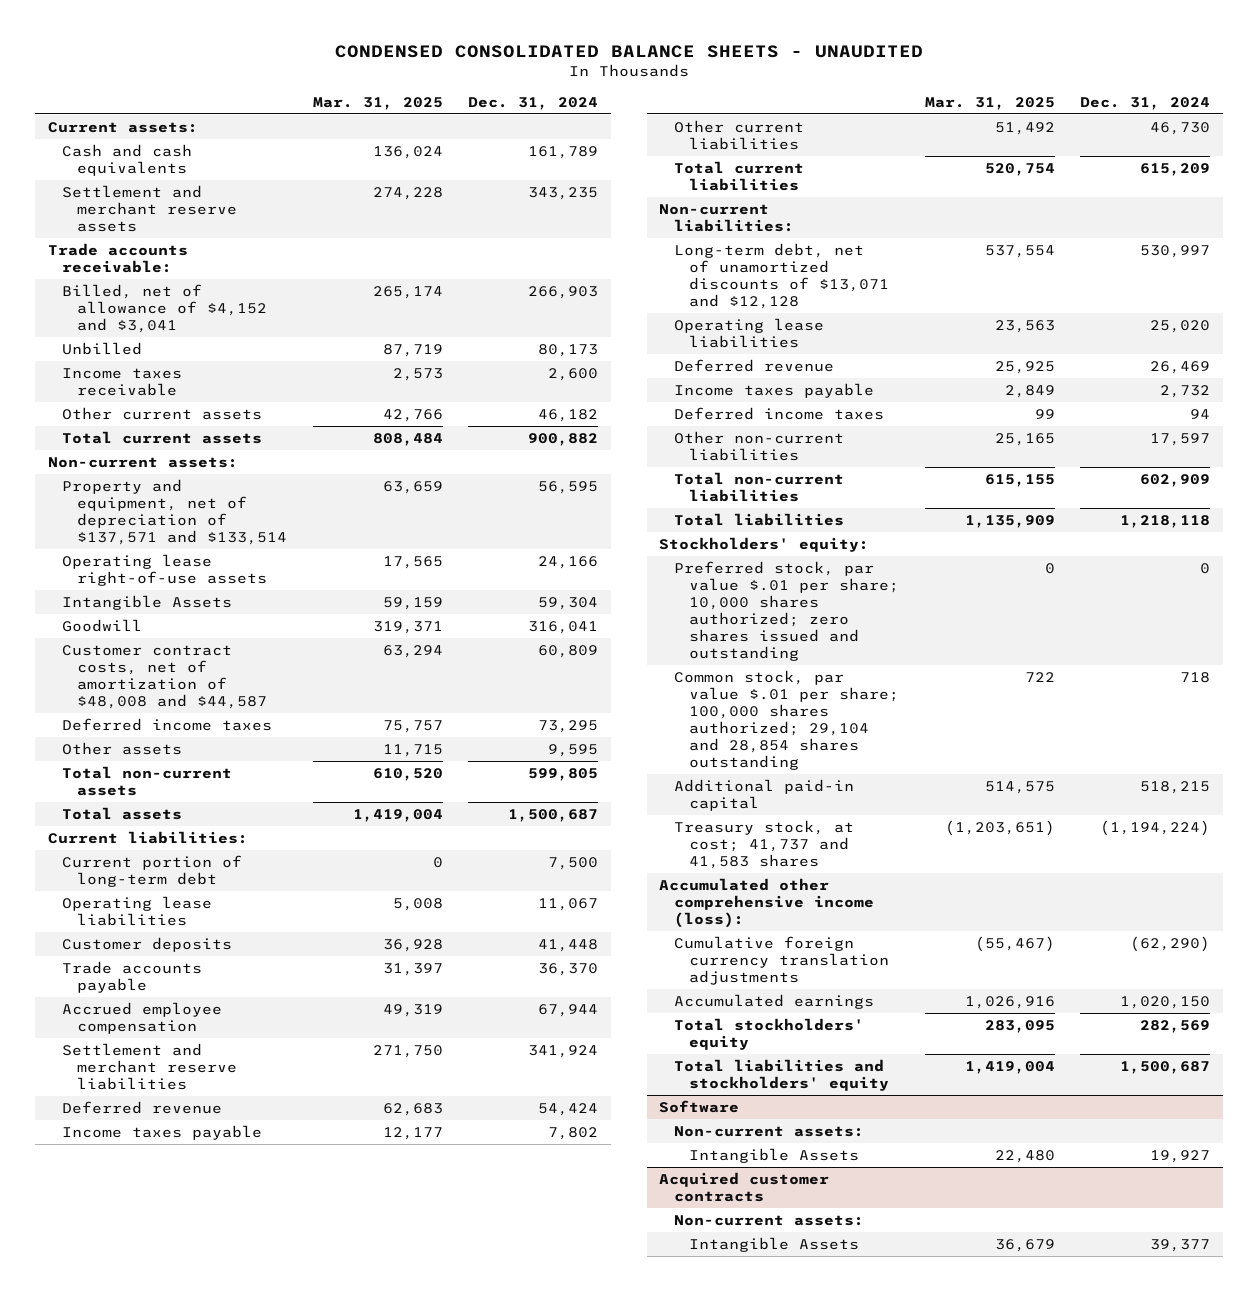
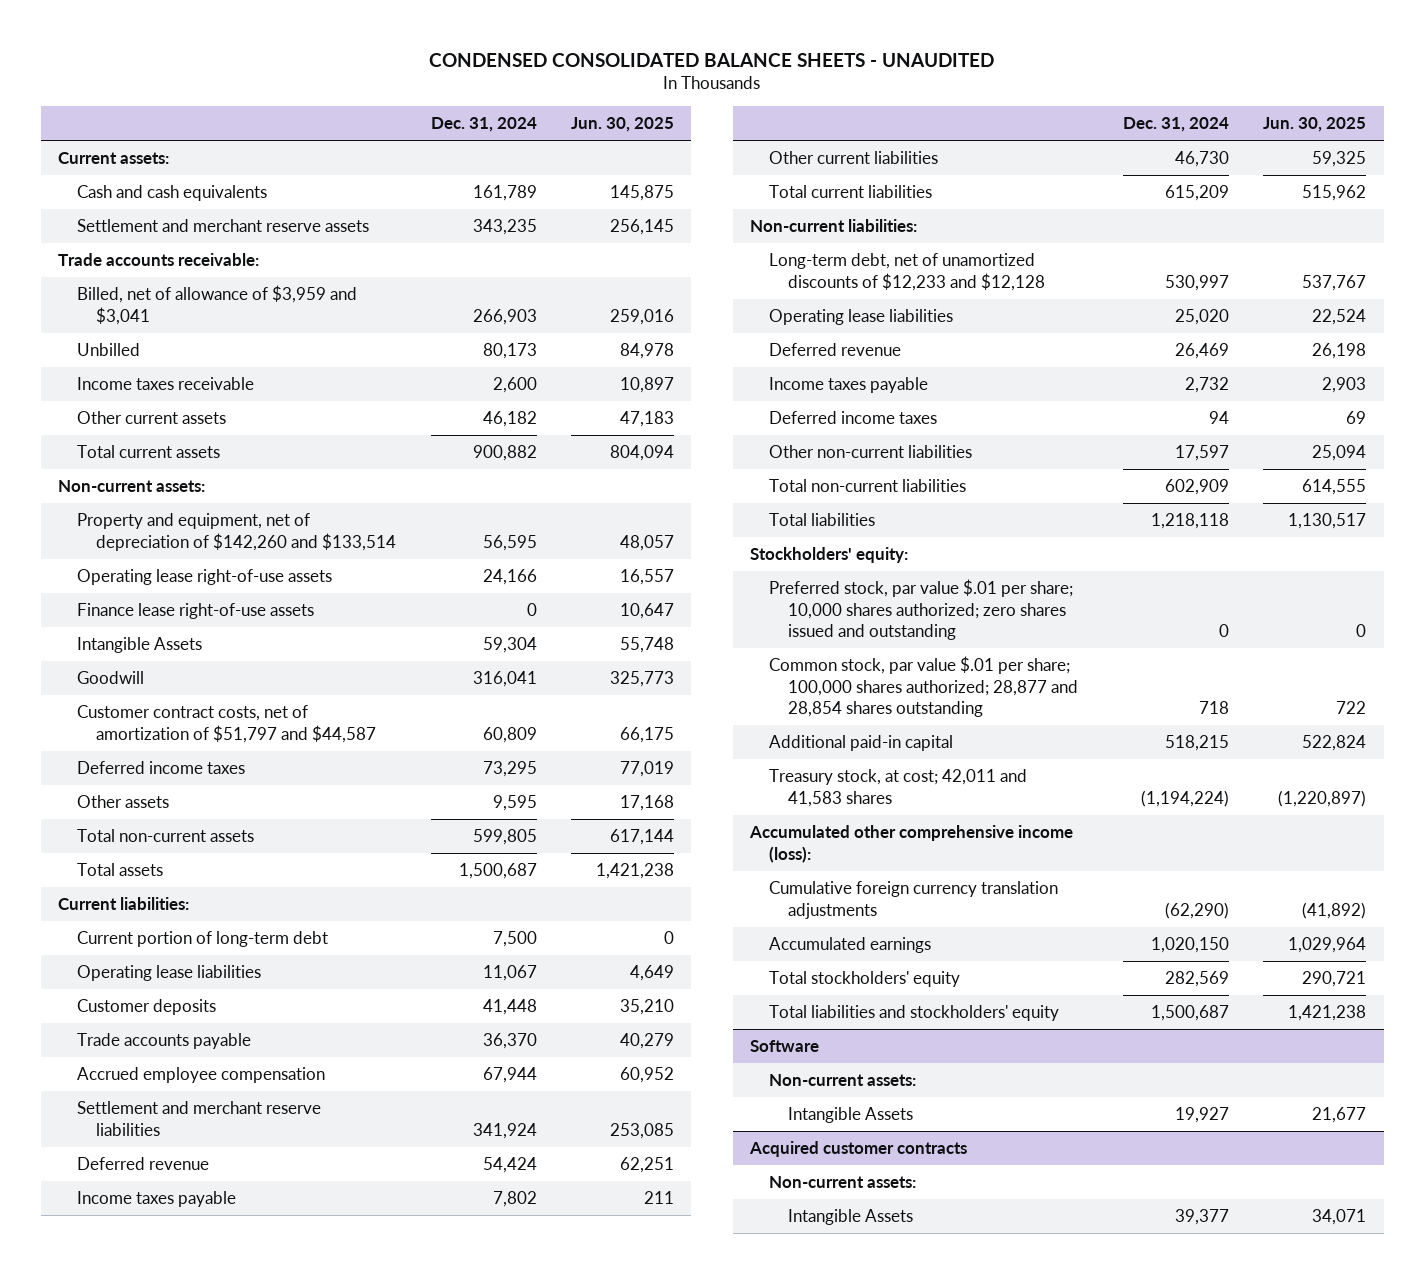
- | Mar. 31, 2025 | Dec. 31, 2024
+ | Dec. 31, 2024 | Jun. 30, 2025
- Billed, net of allowance of $4,152 and $3,041 | 265,174 | 266,903
+ Billed, net of allowance of $3,959 and $3,041 | 266,903 | 259,016
- Property and equipment, net of depreciation of $137,571 and $133,514 | 63,659 | 56,595
+ Property and equipment, net of depreciation of $142,260 and $133,514 | 56,595 | 48,057
+ Finance lease right-of-use assets | 0 | 10,647
- Customer contract costs, net of amortization of $48,008 and $44,587 | 63,294 | 60,809
+ Customer contract costs, net of amortization of $51,797 and $44,587 | 60,809 | 66,175
- Long-term debt, net of unamortized discounts of $13,071 and $12,128 | 537,554 | 530,997
+ Long-term debt, net of unamortized discounts of $12,233 and $12,128 | 530,997 | 537,767
- Common stock, par value $.01 per share; 100,000 shares authorized; 29,104 and 28,854 shares outstanding | 722 | 718
+ Common stock, par value $.01 per share; 100,000 shares authorized; 28,877 and 28,854 shares outstanding | 718 | 722
- Treasury stock, at cost; 41,737 and 41,583 shares | (1,203,651) | (1,194,224)
+ Treasury stock, at cost; 42,011 and 41,583 shares | (1,194,224) | (1,220,897)

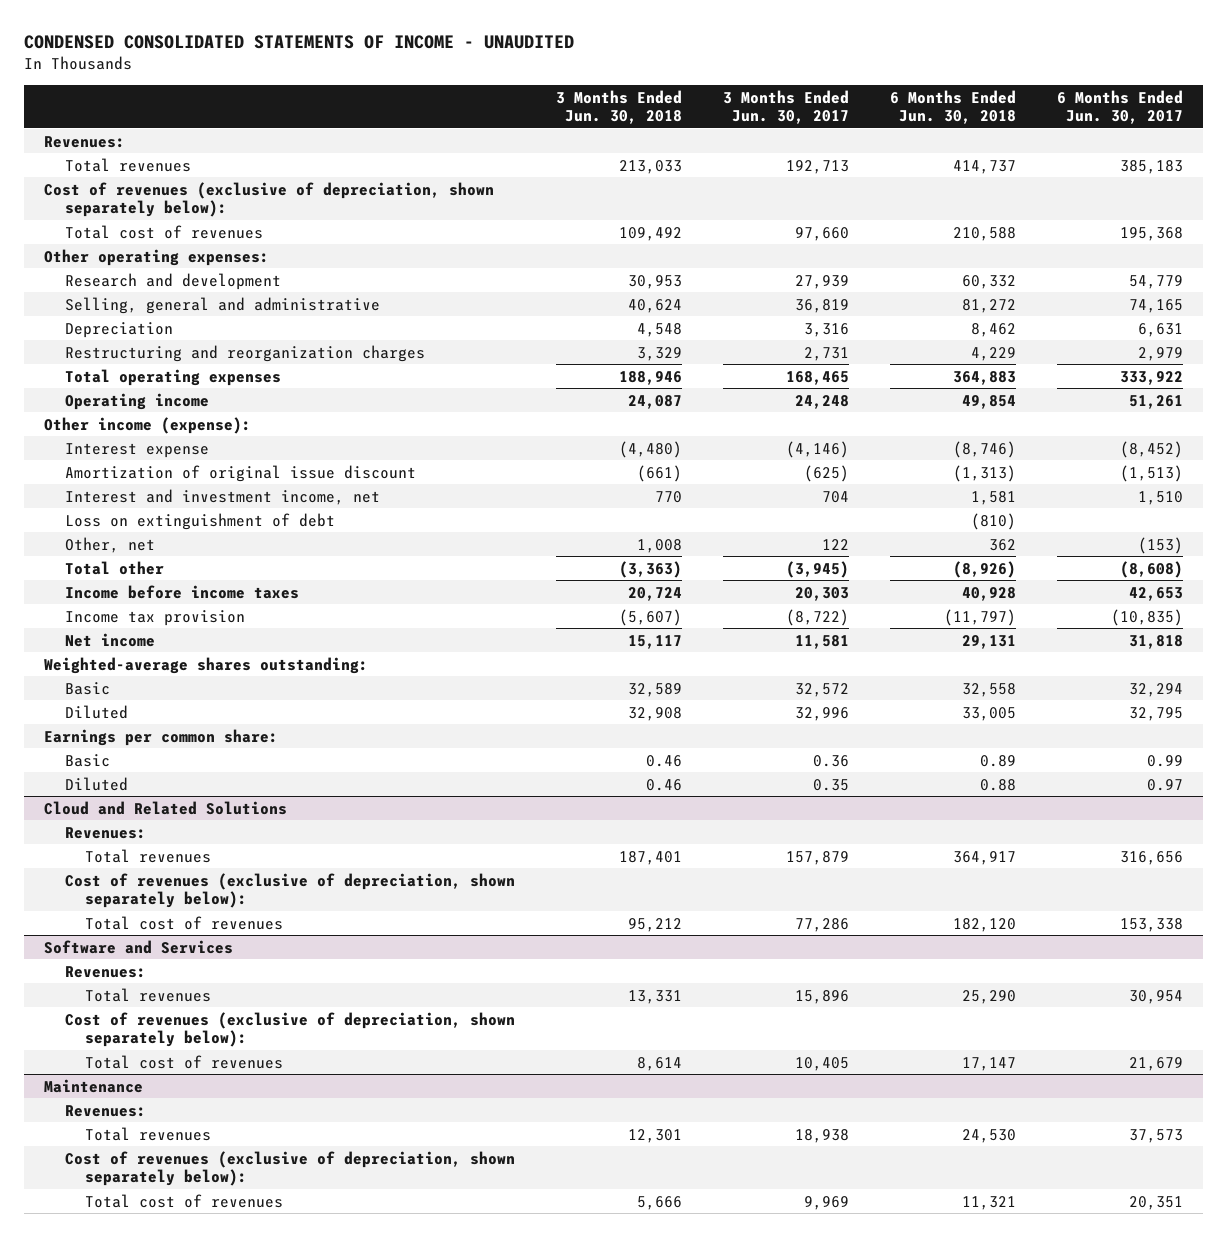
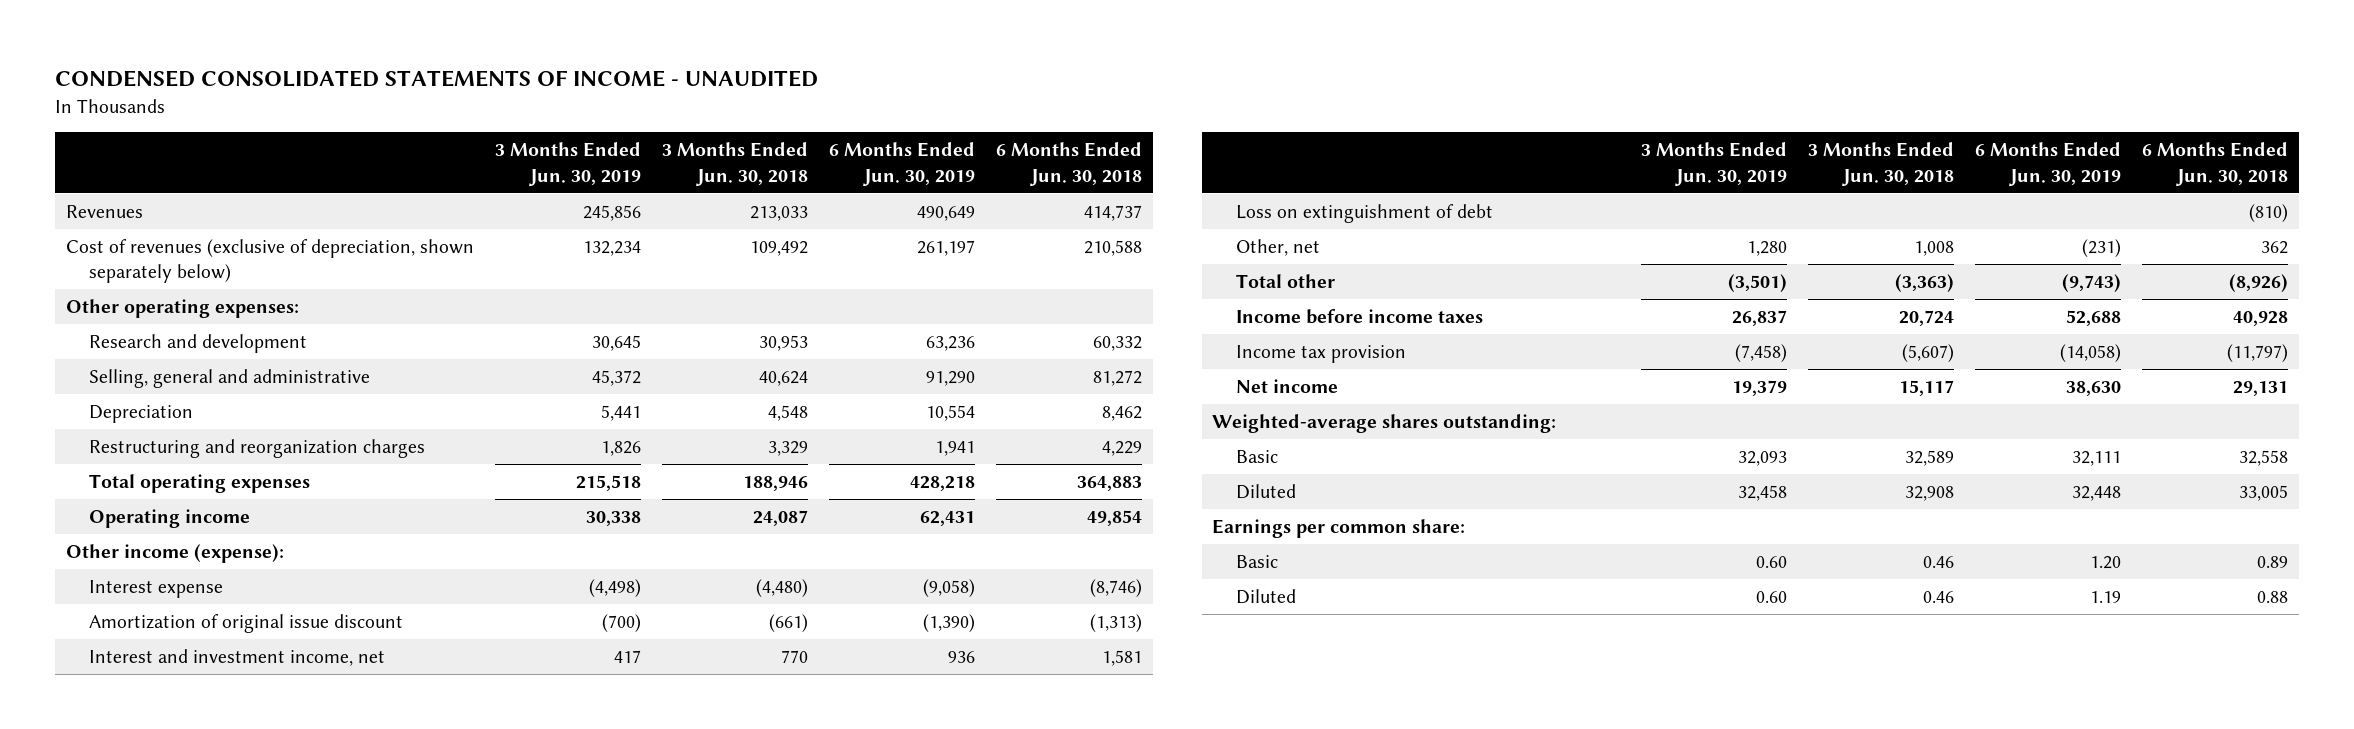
- | 3 Months Ended Jun. 30, 2018 | 3 Months Ended Jun. 30, 2017 | 6 Months Ended Jun. 30, 2018 | 6 Months Ended Jun. 30, 2017
+ | 3 Months Ended Jun. 30, 2019 | 3 Months Ended Jun. 30, 2018 | 6 Months Ended Jun. 30, 2019 | 6 Months Ended Jun. 30, 2018
- Revenues:
- Total revenues | 213,033 | 192,713 | 414,737 | 385,183
- Cost of revenues (exclusive of depreciation, shown separately below):
- Total cost of revenues | 109,492 | 97,660 | 210,588 | 195,368
+ Revenues | 245,856 | 213,033 | 490,649 | 414,737
+ Cost of revenues (exclusive of depreciation, shown separately below) | 132,234 | 109,492 | 261,197 | 210,588
- Cloud and Related Solutions
- Revenues:
- Total revenues | 187,401 | 157,879 | 364,917 | 316,656
- Cost of revenues (exclusive of depreciation, shown separately below):
- Total cost of revenues | 95,212 | 77,286 | 182,120 | 153,338
- Software and Services
- Revenues:
- Total revenues | 13,331 | 15,896 | 25,290 | 30,954
- Cost of revenues (exclusive of depreciation, shown separately below):
- Total cost of revenues | 8,614 | 10,405 | 17,147 | 21,679
- Maintenance
- Revenues:
- Total revenues | 12,301 | 18,938 | 24,530 | 37,573
- Cost of revenues (exclusive of depreciation, shown separately below):
- Total cost of revenues | 5,666 | 9,969 | 11,321 | 20,351

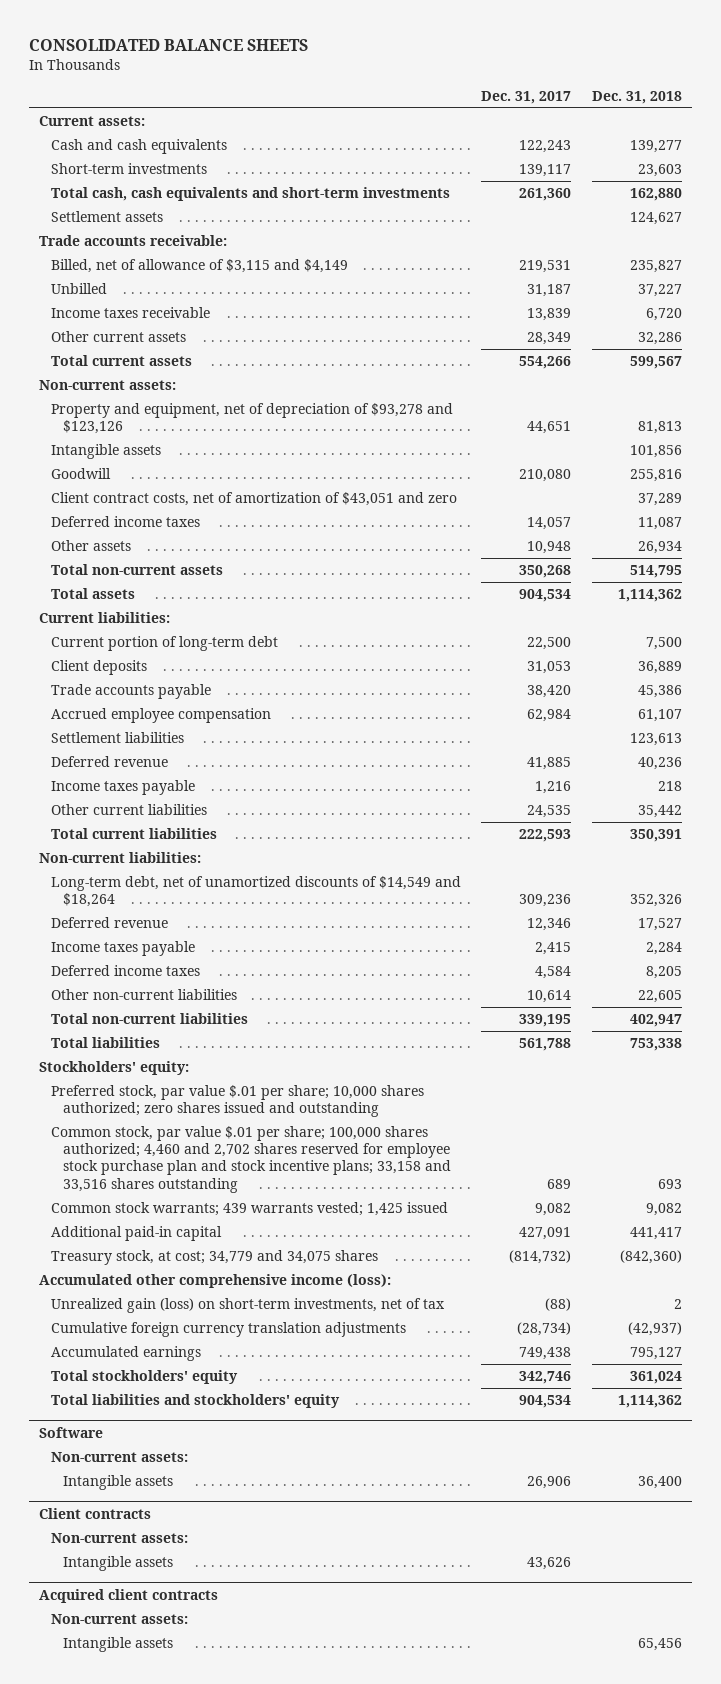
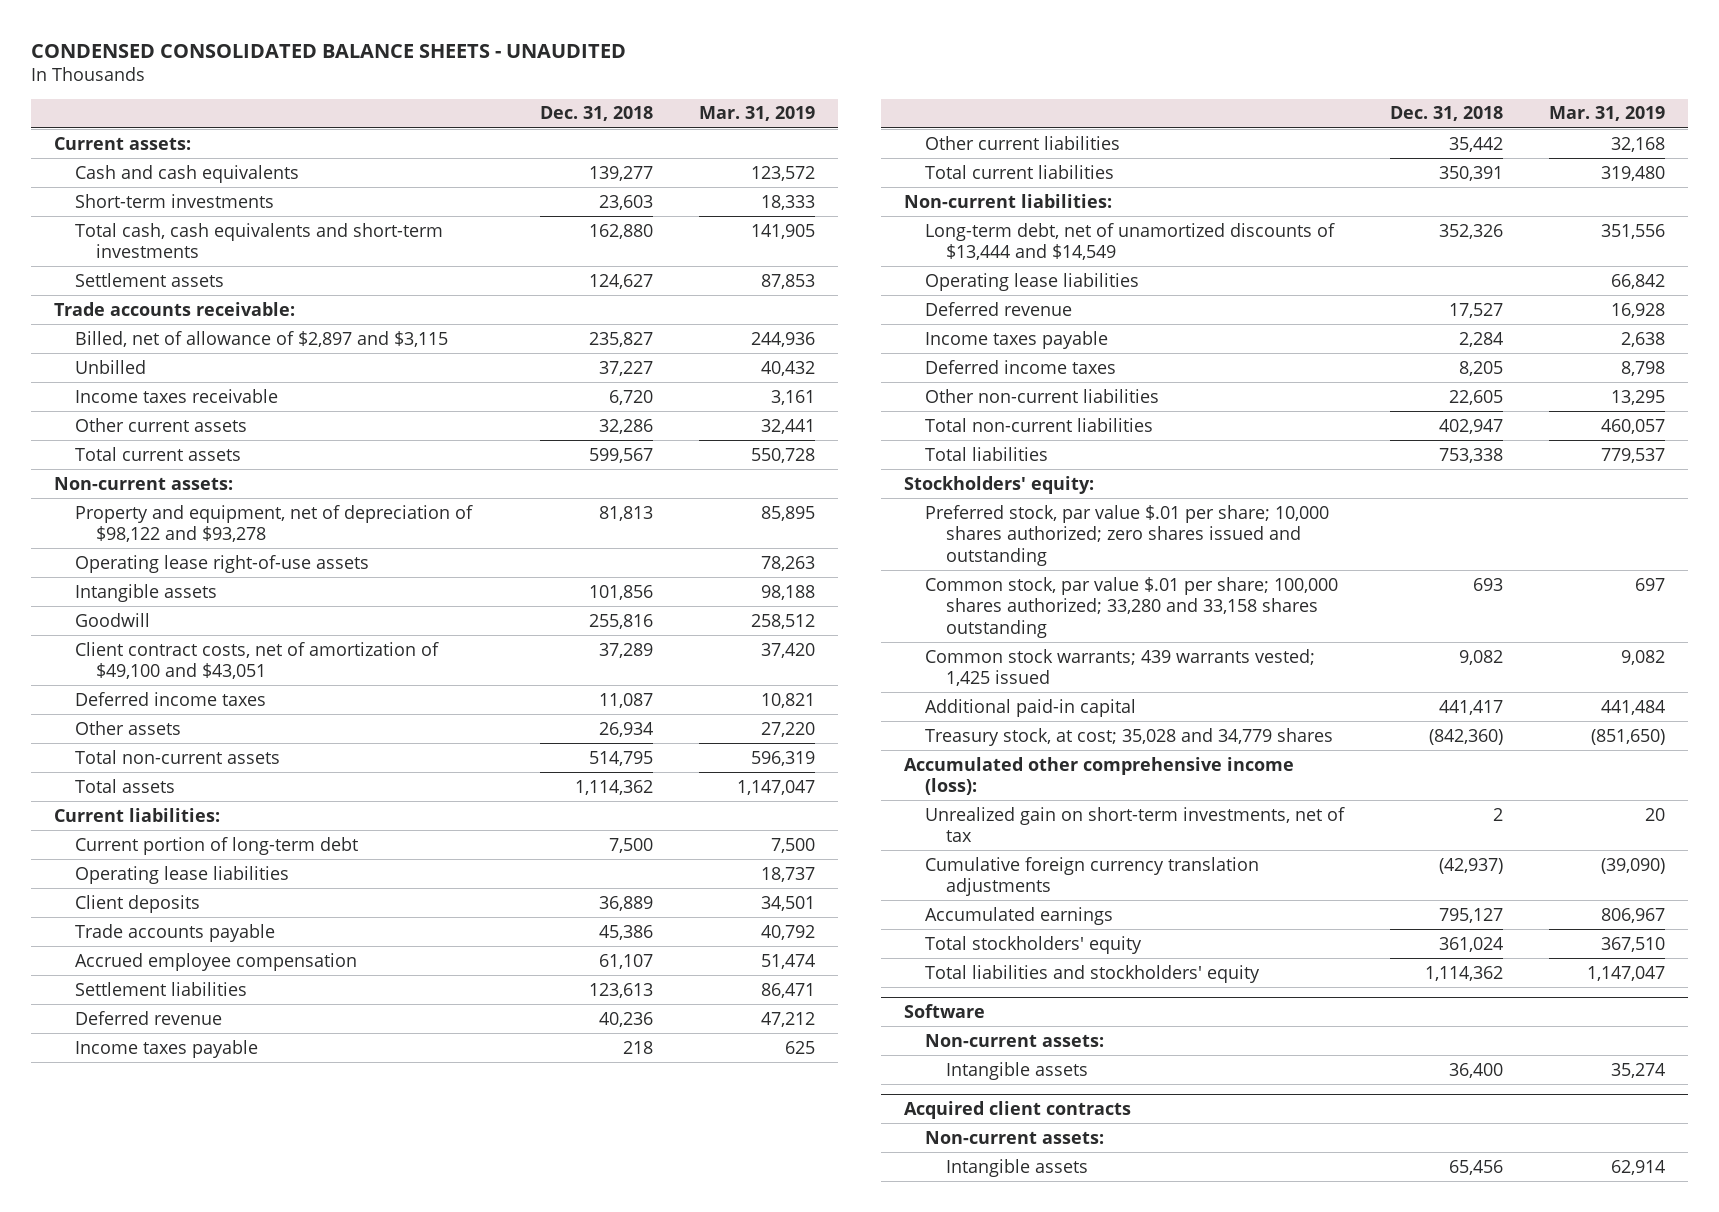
- CONSOLIDATED BALANCE SHEETS
+ CONDENSED CONSOLIDATED BALANCE SHEETS - UNAUDITED
- | Dec. 31, 2017 | Dec. 31, 2018
+ | Dec. 31, 2018 | Mar. 31, 2019
- Billed, net of allowance of $3,115 and $4,149 | 219,531 | 235,827
+ Billed, net of allowance of $2,897 and $3,115 | 235,827 | 244,936
- Property and equipment, net of depreciation of $93,278 and $123,126 | 44,651 | 81,813
+ Property and equipment, net of depreciation of $98,122 and $93,278 | 81,813 | 85,895
+ Operating lease right-of-use assets | | 78,263
- Client contract costs, net of amortization of $43,051 and zero | | 37,289
+ Client contract costs, net of amortization of $49,100 and $43,051 | 37,289 | 37,420
+ Operating lease liabilities | | 18,737
- Long-term debt, net of unamortized discounts of $14,549 and $18,264 | 309,236 | 352,326
+ Long-term debt, net of unamortized discounts of $13,444 and $14,549 | 352,326 | 351,556
+ Operating lease liabilities | | 66,842
- Common stock, par value $.01 per share; 100,000 shares authorized; 4,460 and 2,702 shares reserved for employee stock purchase plan and stock incentive plans; 33,158 and 33,516 shares outstanding | 689 | 693
+ Common stock, par value $.01 per share; 100,000 shares authorized; 33,280 and 33,158 shares outstanding | 693 | 697
- Treasury stock, at cost; 34,779 and 34,075 shares | (814,732) | (842,360)
+ Treasury stock, at cost; 35,028 and 34,779 shares | (842,360) | (851,650)
- Unrealized gain (loss) on short-term investments, net of tax | (88) | 2
+ Unrealized gain on short-term investments, net of tax | 2 | 20
- Client contracts
- Non-current assets:
- Intangible assets | 43,626 |

